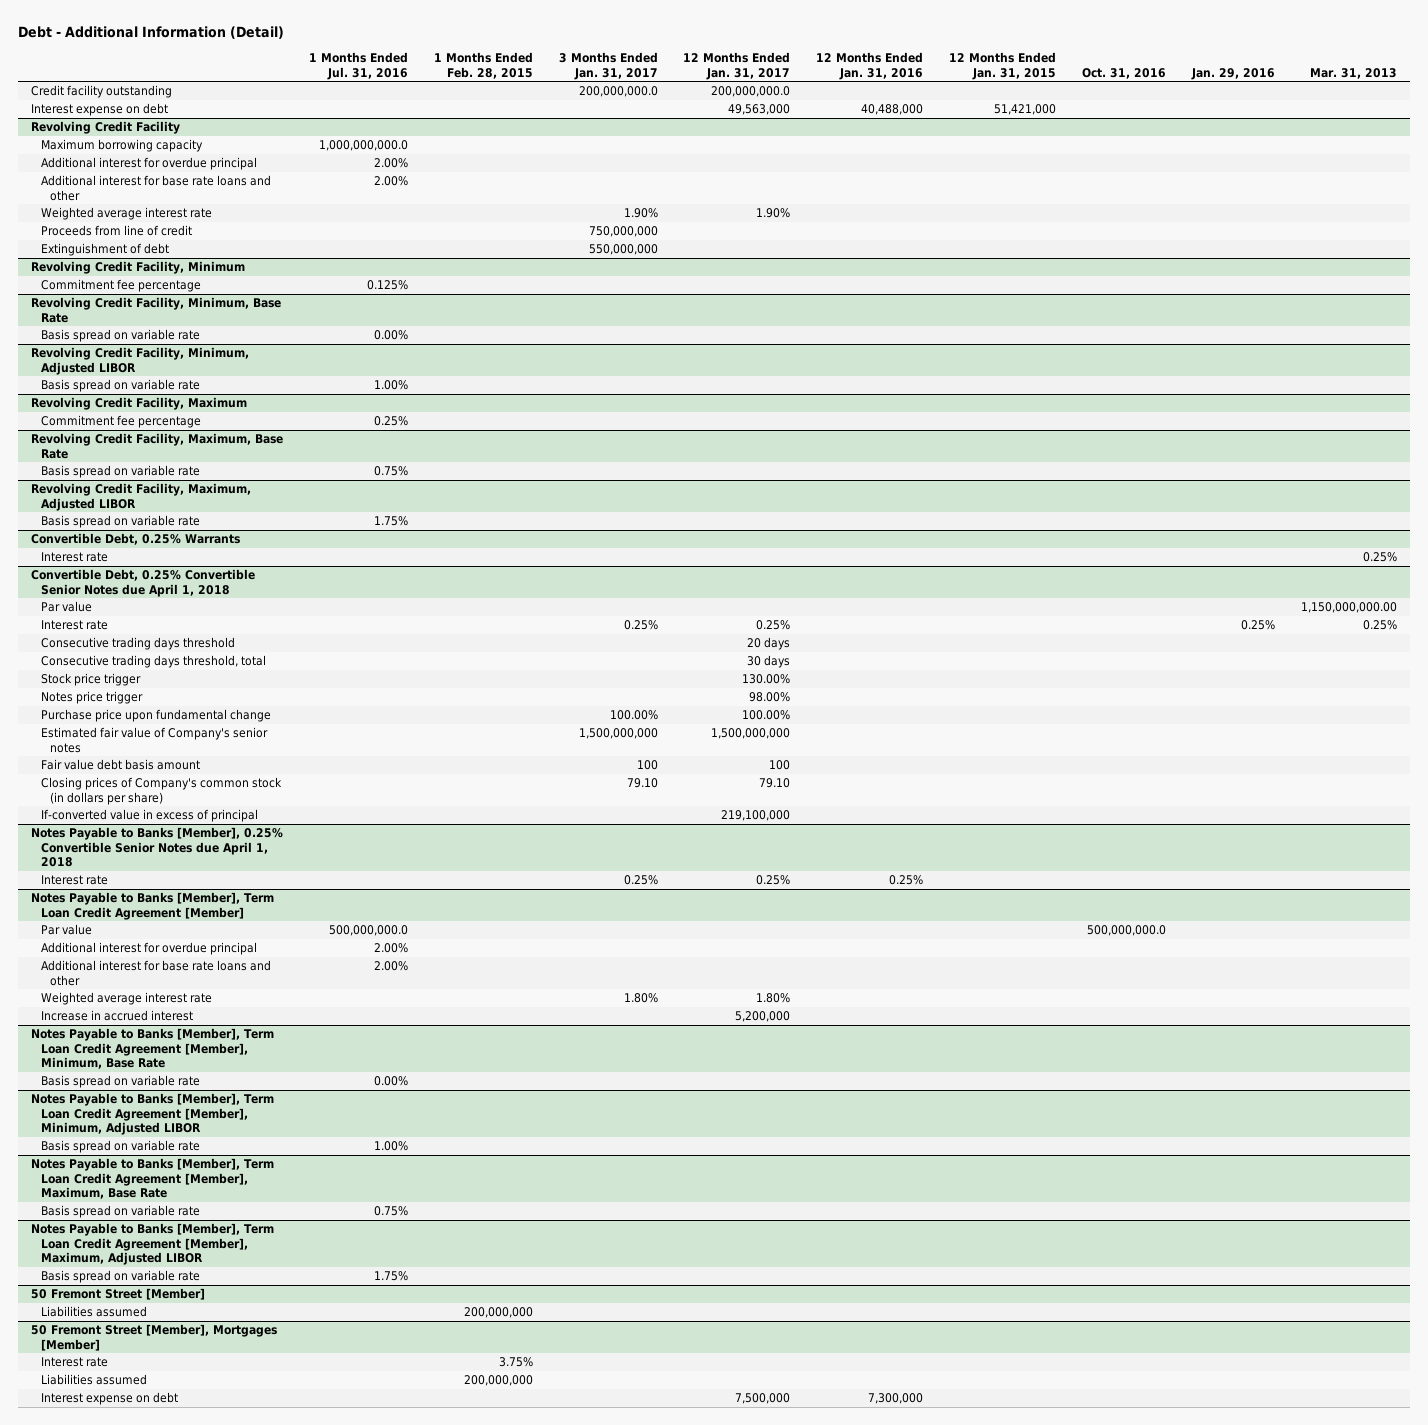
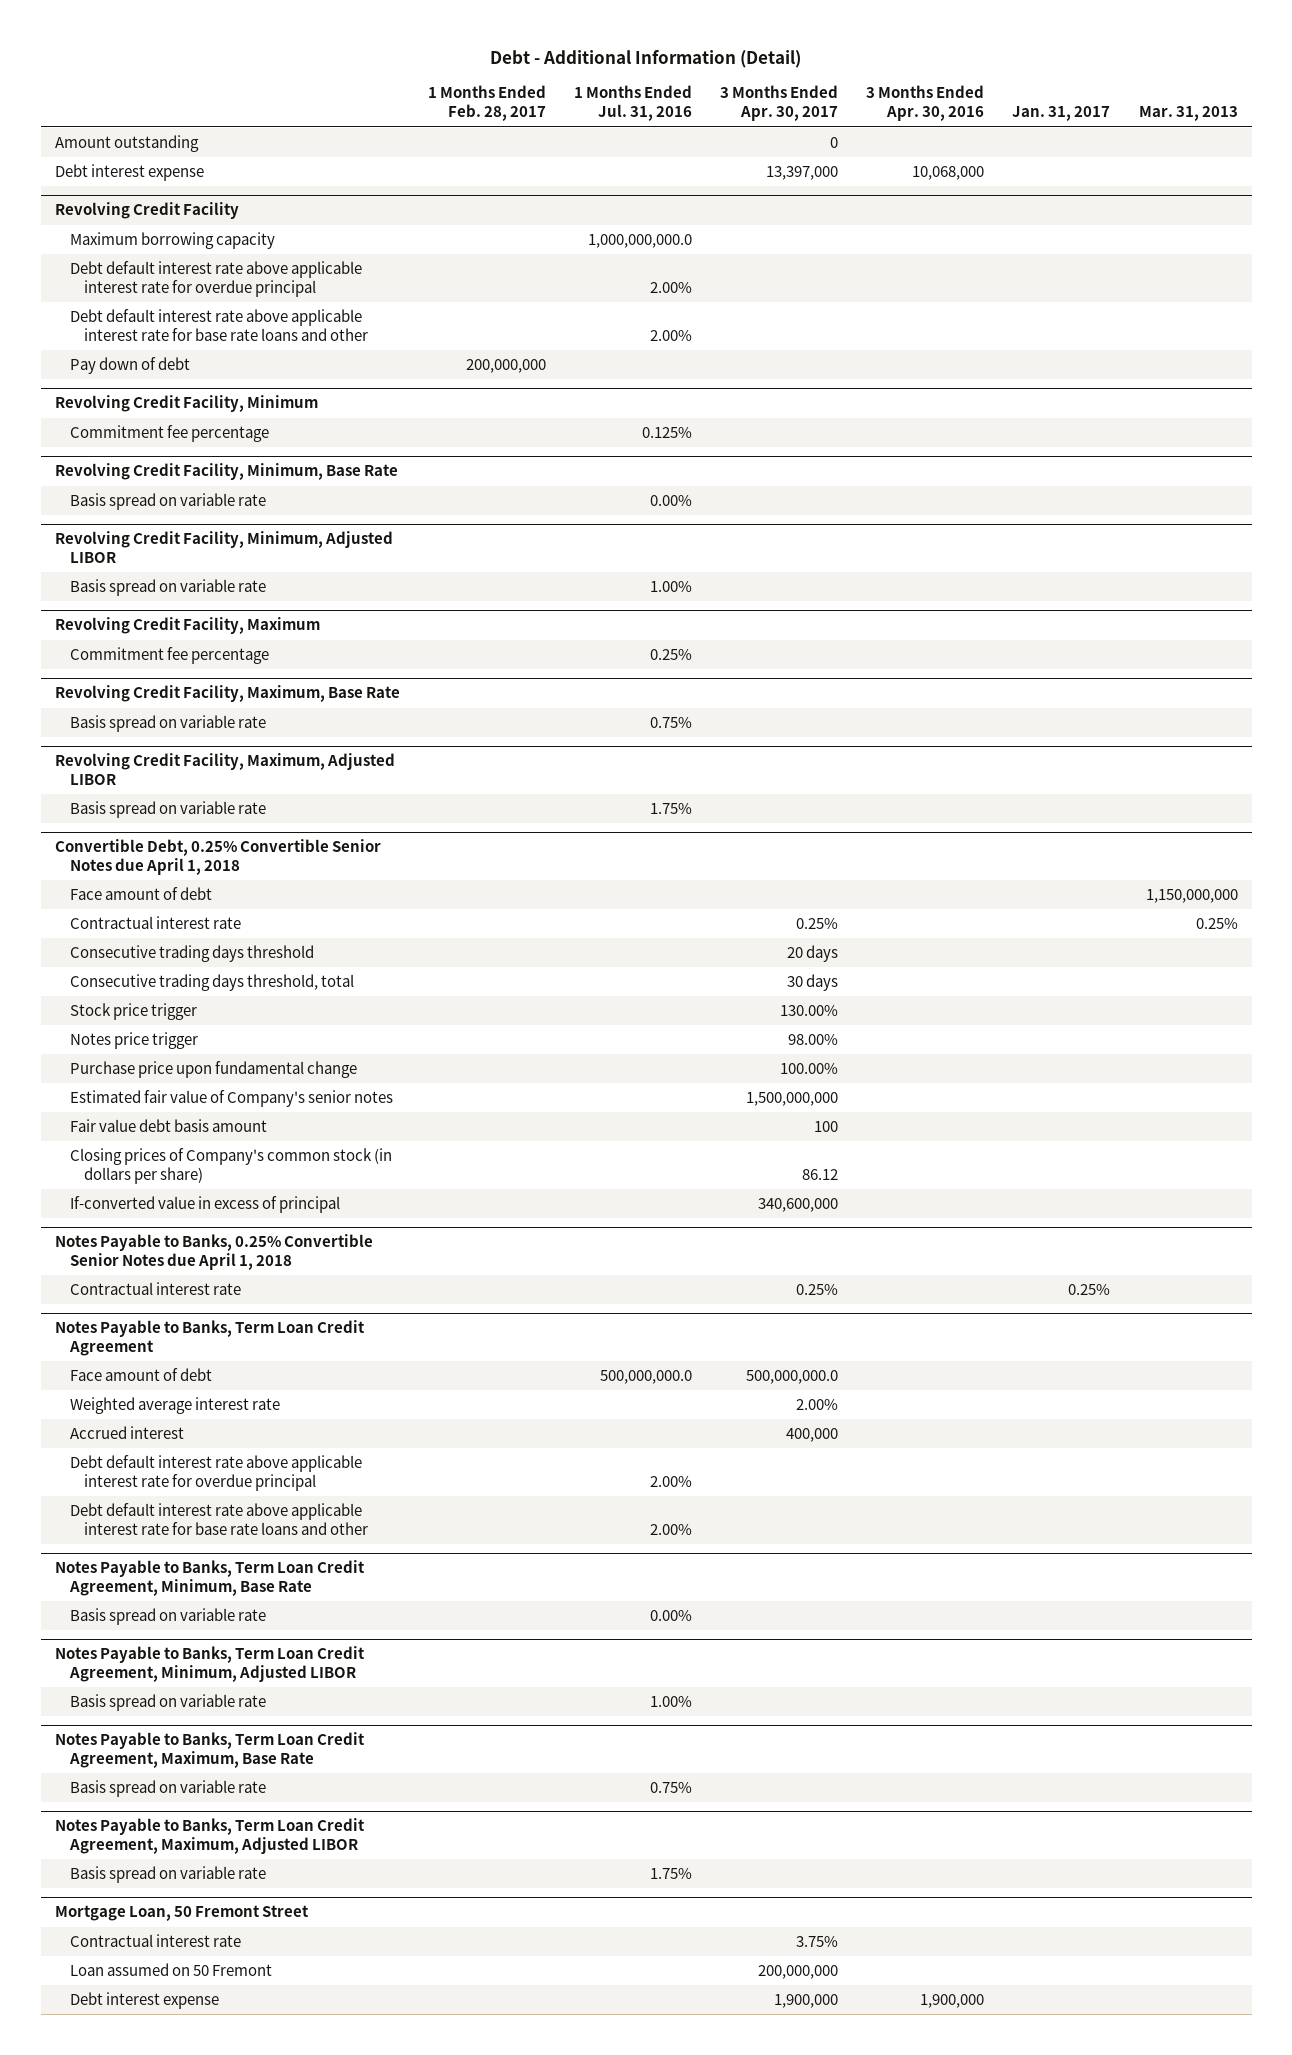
- | 1 Months Ended Jul. 31, 2016 | 1 Months Ended Feb. 28, 2015 | 3 Months Ended Jan. 31, 2017 | 12 Months Ended Jan. 31, 2017 | 12 Months Ended Jan. 31, 2016 | 12 Months Ended Jan. 31, 2015 | Oct. 31, 2016 | Jan. 29, 2016 | Mar. 31, 2013
+ | 1 Months Ended Feb. 28, 2017 | 1 Months Ended Jul. 31, 2016 | 3 Months Ended Apr. 30, 2017 | 3 Months Ended Apr. 30, 2016 | Jan. 31, 2017 | Mar. 31, 2013
- Credit facility outstanding | | | 200,000,000.0 | 200,000,000.0 | | | | |
- Interest expense on debt | | | | 49,563,000 | 40,488,000 | 51,421,000 | | |
+ Amount outstanding | | | 0 | | |
+ Debt interest expense | | | 13,397,000 | 10,068,000 | |
@ Revolving Credit Facility
- Additional interest for overdue principal | 2.00% | | | | | | | |
- Additional interest for base rate loans and other | 2.00% | | | | | | | |
- Weighted average interest rate | | | 1.90% | 1.90% | | | | |
- Proceeds from line of credit | | | 750,000,000 | | | | | |
- Extinguishment of debt | | | 550,000,000 | | | | | |
+ Debt default interest rate above applicable interest rate for overdue principal | | 2.00% | | | |
+ Debt default interest rate above applicable interest rate for base rate loans and other | | 2.00% | | | |
+ Pay down of debt | 200,000,000 | | | | |
- Convertible Debt, 0.25% Warrants
- Interest rate | | | | | | | | | 0.25%
@ Convertible Debt, 0.25% Convertible Senior Notes due April 1, 2018
- Par value | | | | | | | | | 1,150,000,000.00
- Interest rate | | | 0.25% | 0.25% | | | | 0.25% | 0.25%
+ Face amount of debt | | | | | | 1,150,000,000
+ Contractual interest rate | | | 0.25% | | | 0.25%
- Notes Payable to Banks [Member], 0.25% Convertible Senior Notes due April 1, 2018
- Interest rate | | | 0.25% | 0.25% | 0.25% | | | |
- Notes Payable to Banks [Member], Term Loan Credit Agreement [Member]
- Par value | 500,000,000.0 | | | | | | 500,000,000.0 | |
- Additional interest for overdue principal | 2.00% | | | | | | | |
- Additional interest for base rate loans and other | 2.00% | | | | | | | |
+ Notes Payable to Banks, 0.25% Convertible Senior Notes due April 1, 2018
+ Contractual interest rate | | | 0.25% | | 0.25% |
+ Notes Payable to Banks, Term Loan Credit Agreement
+ Face amount of debt | | 500,000,000.0 | 500,000,000.0 | | |
- Increase in accrued interest | | | | 5,200,000 | | | | |
- Notes Payable to Banks [Member], Term Loan Credit Agreement [Member], Minimum, Base Rate
+ Accrued interest | | | 400,000 | | |
+ Debt default interest rate above applicable interest rate for overdue principal | | 2.00% | | | |
+ Debt default interest rate above applicable interest rate for base rate loans and other | | 2.00% | | | |
+ Notes Payable to Banks, Term Loan Credit Agreement, Minimum, Base Rate
- Notes Payable to Banks [Member], Term Loan Credit Agreement [Member], Minimum, Adjusted LIBOR
+ Notes Payable to Banks, Term Loan Credit Agreement, Minimum, Adjusted LIBOR
- Notes Payable to Banks [Member], Term Loan Credit Agreement [Member], Maximum, Base Rate
+ Notes Payable to Banks, Term Loan Credit Agreement, Maximum, Base Rate
- Notes Payable to Banks [Member], Term Loan Credit Agreement [Member], Maximum, Adjusted LIBOR
+ Notes Payable to Banks, Term Loan Credit Agreement, Maximum, Adjusted LIBOR
- 50 Fremont Street [Member]
- Liabilities assumed | | 200,000,000 | | | | | | |
- 50 Fremont Street [Member], Mortgages [Member]
- Interest rate | | 3.75% | | | | | | |
- Liabilities assumed | | 200,000,000 | | | | | | |
- Interest expense on debt | | | | 7,500,000 | 7,300,000 | | | |
+ Mortgage Loan, 50 Fremont Street
+ Contractual interest rate | | | 3.75% | | |
+ Loan assumed on 50 Fremont | | | 200,000,000 | | |
+ Debt interest expense | | | 1,900,000 | 1,900,000 | |

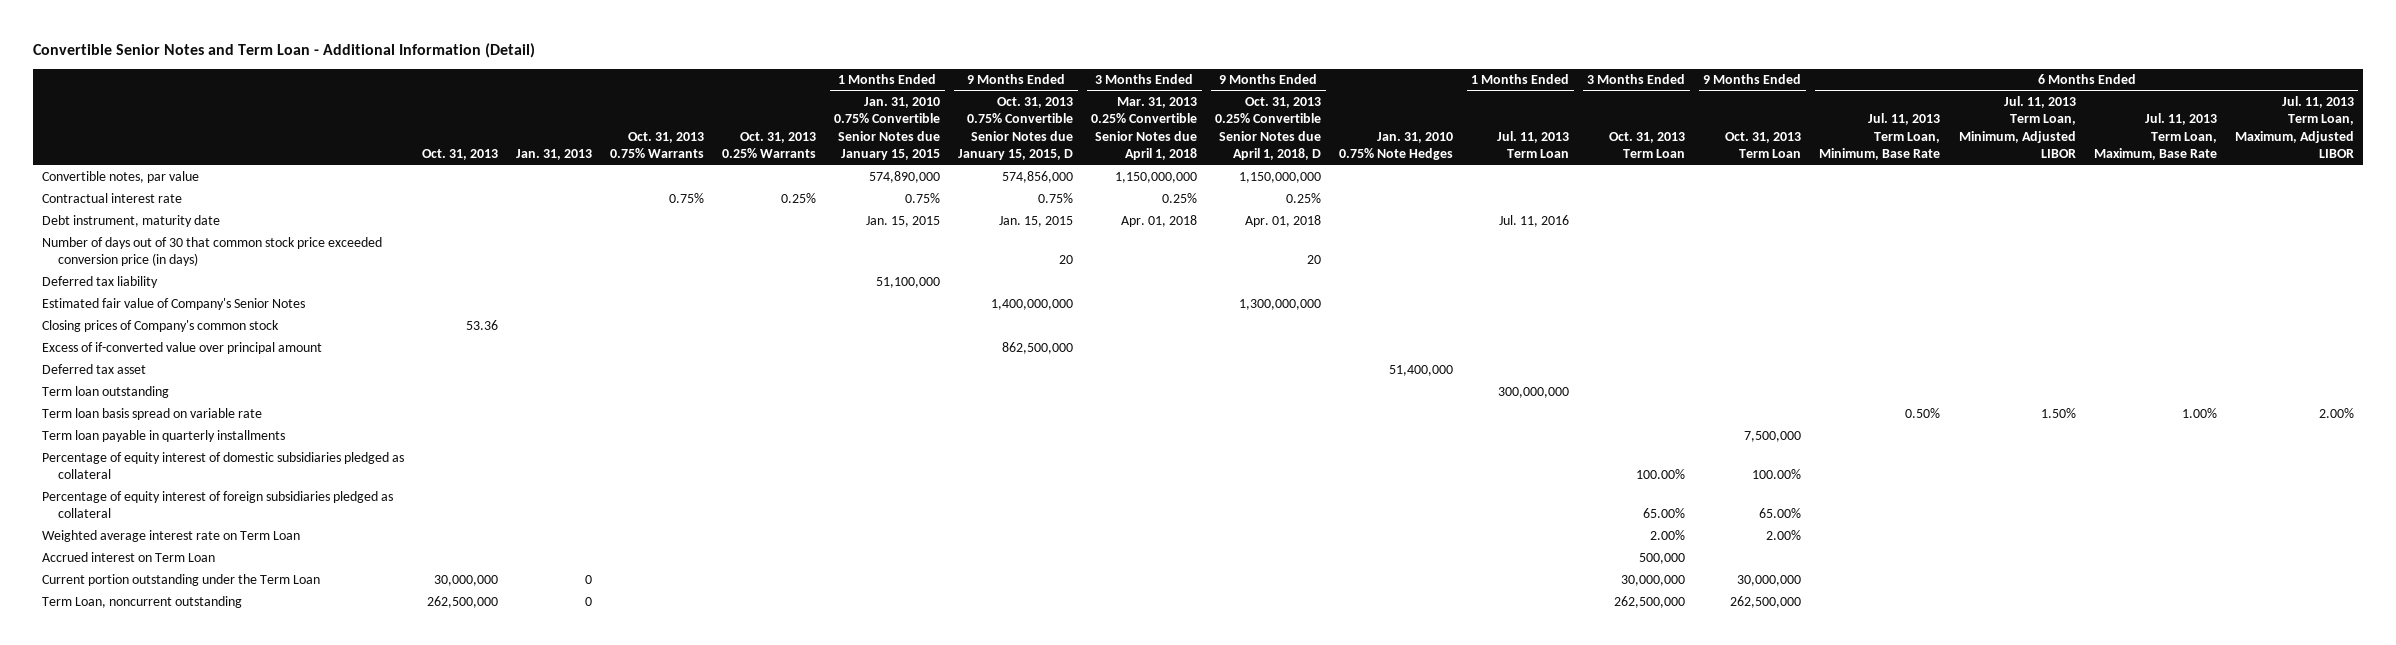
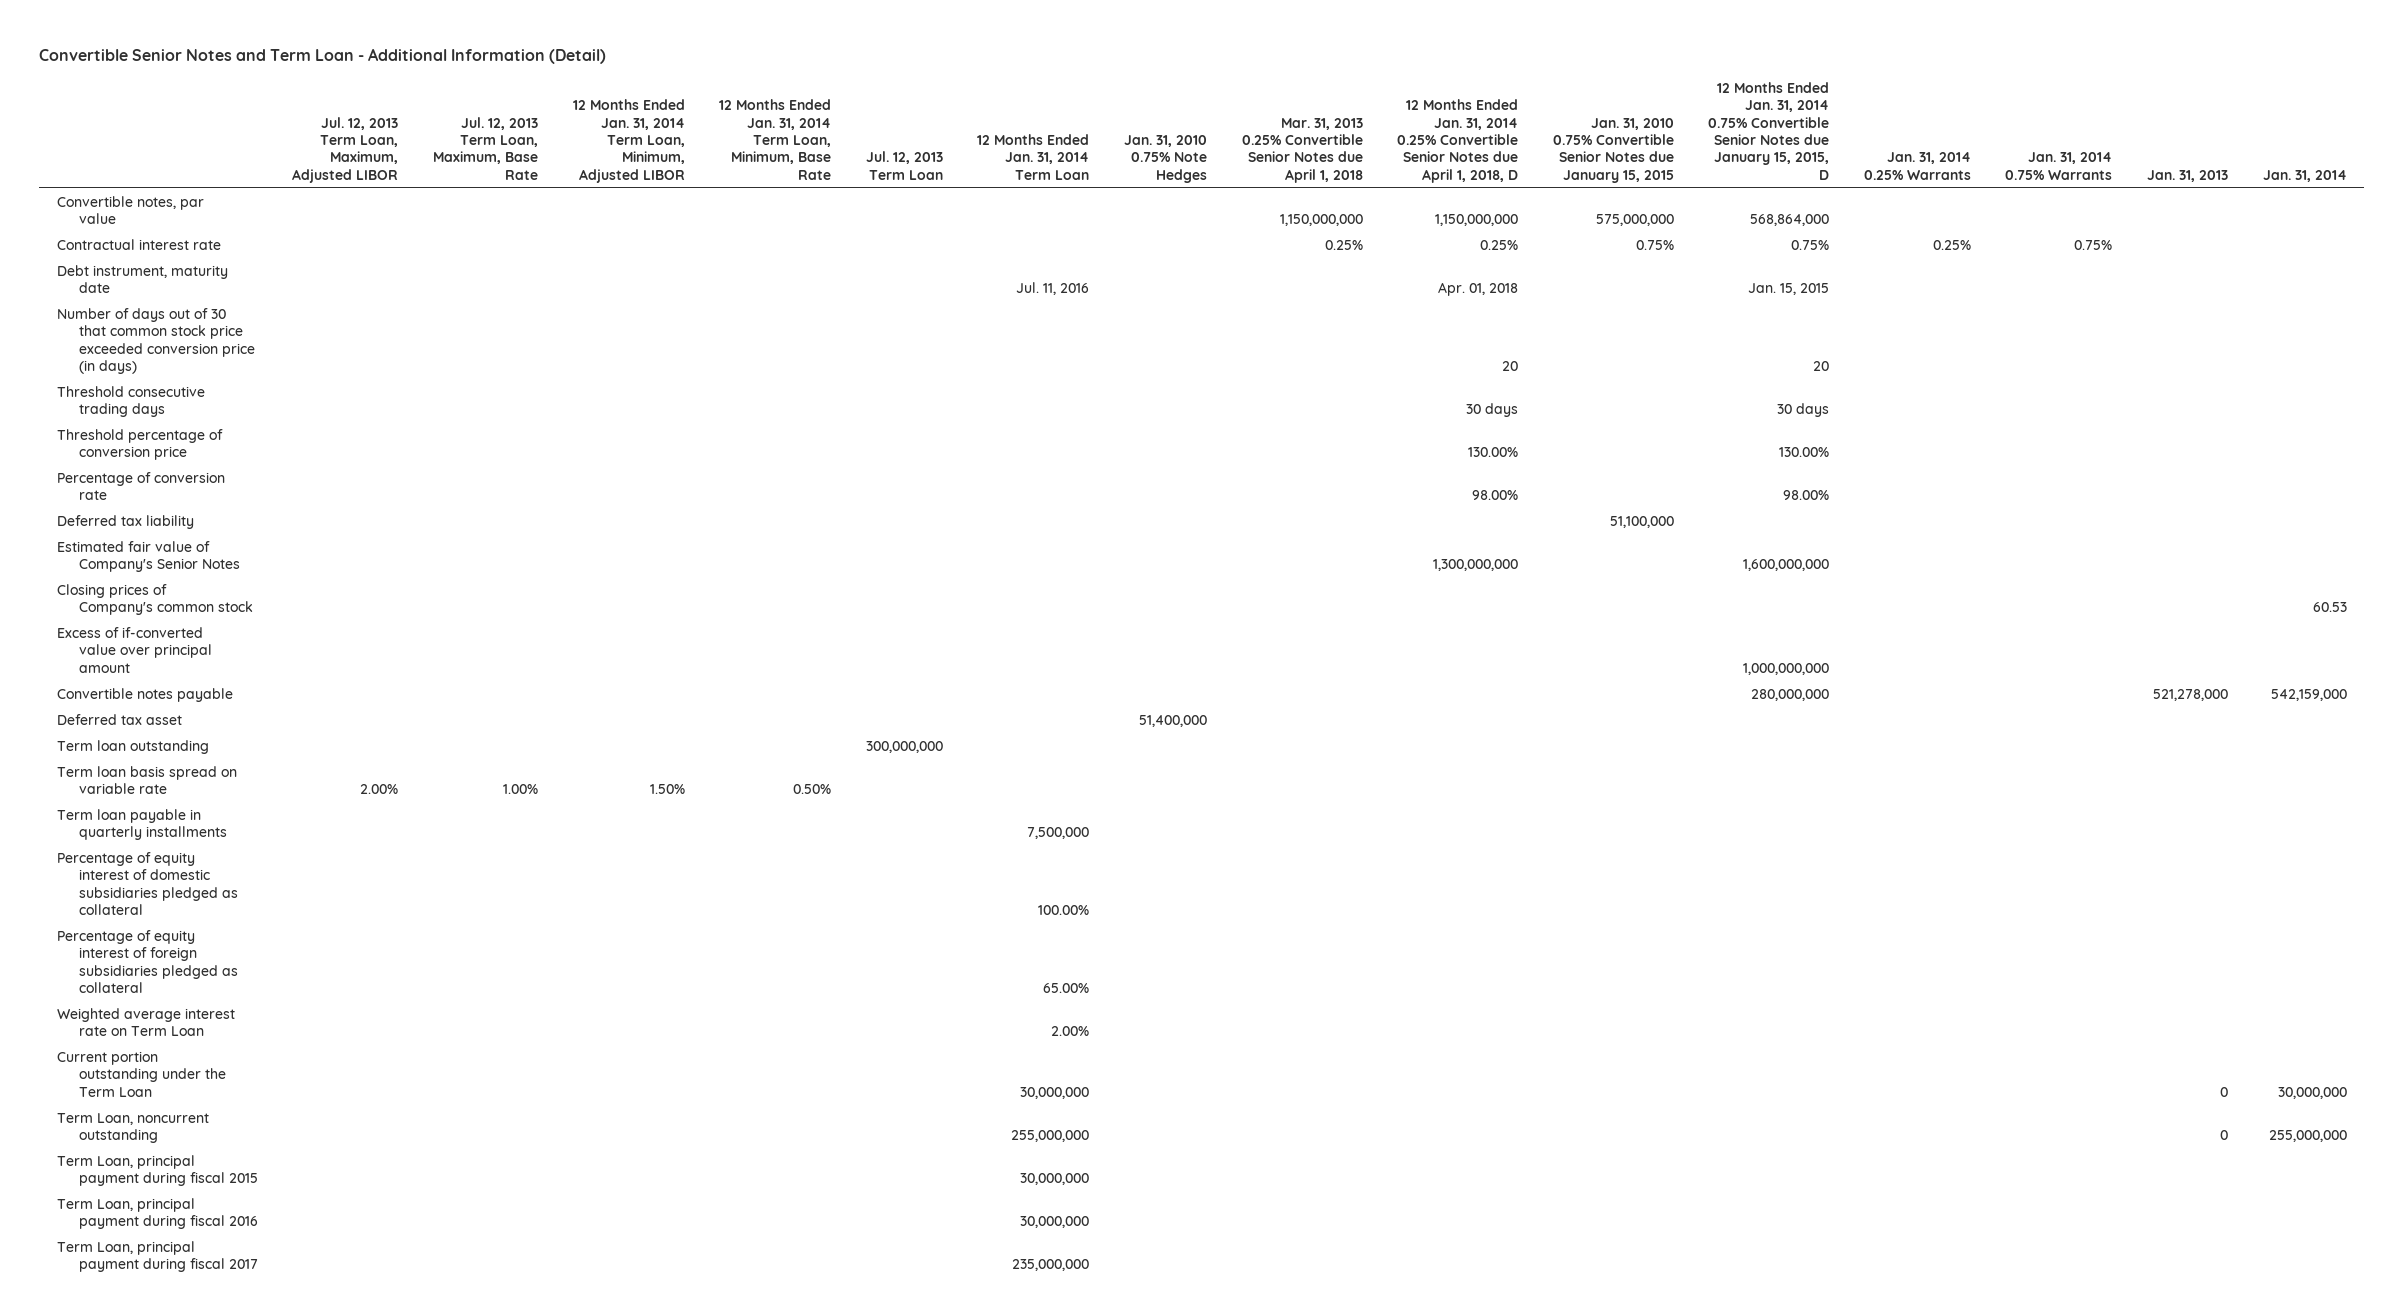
- | Oct. 31, 2013 | Jan. 31, 2013 | Oct. 31, 2013 0.75% Warrants | Oct. 31, 2013 0.25% Warrants | 1 Months Ended Jan. 31, 2010 0.75% Convertible Senior Notes due January 15, 2015 | 9 Months Ended Oct. 31, 2013 0.75% Convertible Senior Notes due January 15, 2015, D | 3 Months Ended Mar. 31, 2013 0.25% Convertible Senior Notes due April 1, 2018 | 9 Months Ended Oct. 31, 2013 0.25% Convertible Senior Notes due April 1, 2018, D | Jan. 31, 2010 0.75% Note Hedges | 1 Months Ended Jul. 11, 2013 Term Loan | 3 Months Ended Oct. 31, 2013 Term Loan | 9 Months Ended Oct. 31, 2013 Term Loan | 6 Months Ended Jul. 11, 2013 Term Loan, Minimum, Base Rate | 6 Months Ended Jul. 11, 2013 Term Loan, Minimum, Adjusted LIBOR | 6 Months Ended Jul. 11, 2013 Term Loan, Maximum, Base Rate | 6 Months Ended Jul. 11, 2013 Term Loan, Maximum, Adjusted LIBOR
+ | Jul. 12, 2013 Term Loan, Maximum, Adjusted LIBOR | Jul. 12, 2013 Term Loan, Maximum, Base Rate | 12 Months Ended Jan. 31, 2014 Term Loan, Minimum, Adjusted LIBOR | 12 Months Ended Jan. 31, 2014 Term Loan, Minimum, Base Rate | Jul. 12, 2013 Term Loan | 12 Months Ended Jan. 31, 2014 Term Loan | Jan. 31, 2010 0.75% Note Hedges | Mar. 31, 2013 0.25% Convertible Senior Notes due April 1, 2018 | 12 Months Ended Jan. 31, 2014 0.25% Convertible Senior Notes due April 1, 2018, D | Jan. 31, 2010 0.75% Convertible Senior Notes due January 15, 2015 | 12 Months Ended Jan. 31, 2014 0.75% Convertible Senior Notes due January 15, 2015, D | Jan. 31, 2014 0.25% Warrants | Jan. 31, 2014 0.75% Warrants | Jan. 31, 2013 | Jan. 31, 2014
+ Threshold consecutive trading days | | | | | | | | | 30 days | | 30 days | | | |
+ Threshold percentage of conversion price | | | | | | | | | 130.00% | | 130.00% | | | |
+ Percentage of conversion rate | | | | | | | | | 98.00% | | 98.00% | | | |
+ Convertible notes payable | | | | | | | | | | | 280,000,000 | | | 521,278,000 | 542,159,000
- Accrued interest on Term Loan | | | | | | | | | | | 500,000 | | | | |
+ Term Loan, principal payment during fiscal 2015 | | | | | | 30,000,000 | | | | | | | | |
+ Term Loan, principal payment during fiscal 2016 | | | | | | 30,000,000 | | | | | | | | |
+ Term Loan, principal payment during fiscal 2017 | | | | | | 235,000,000 | | | | | | | | |

